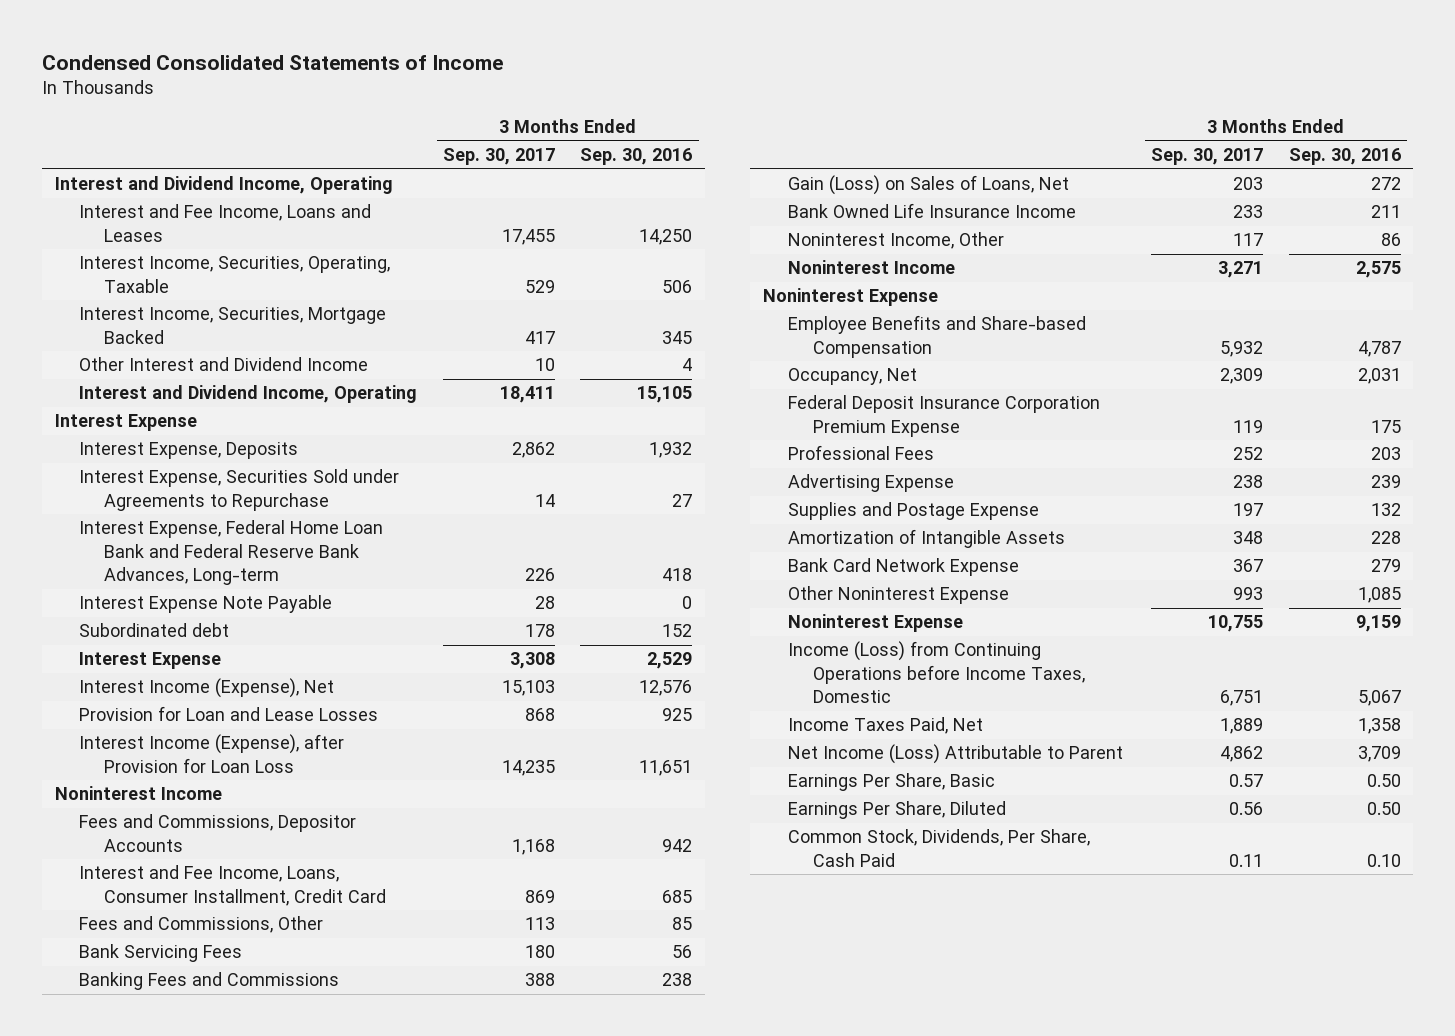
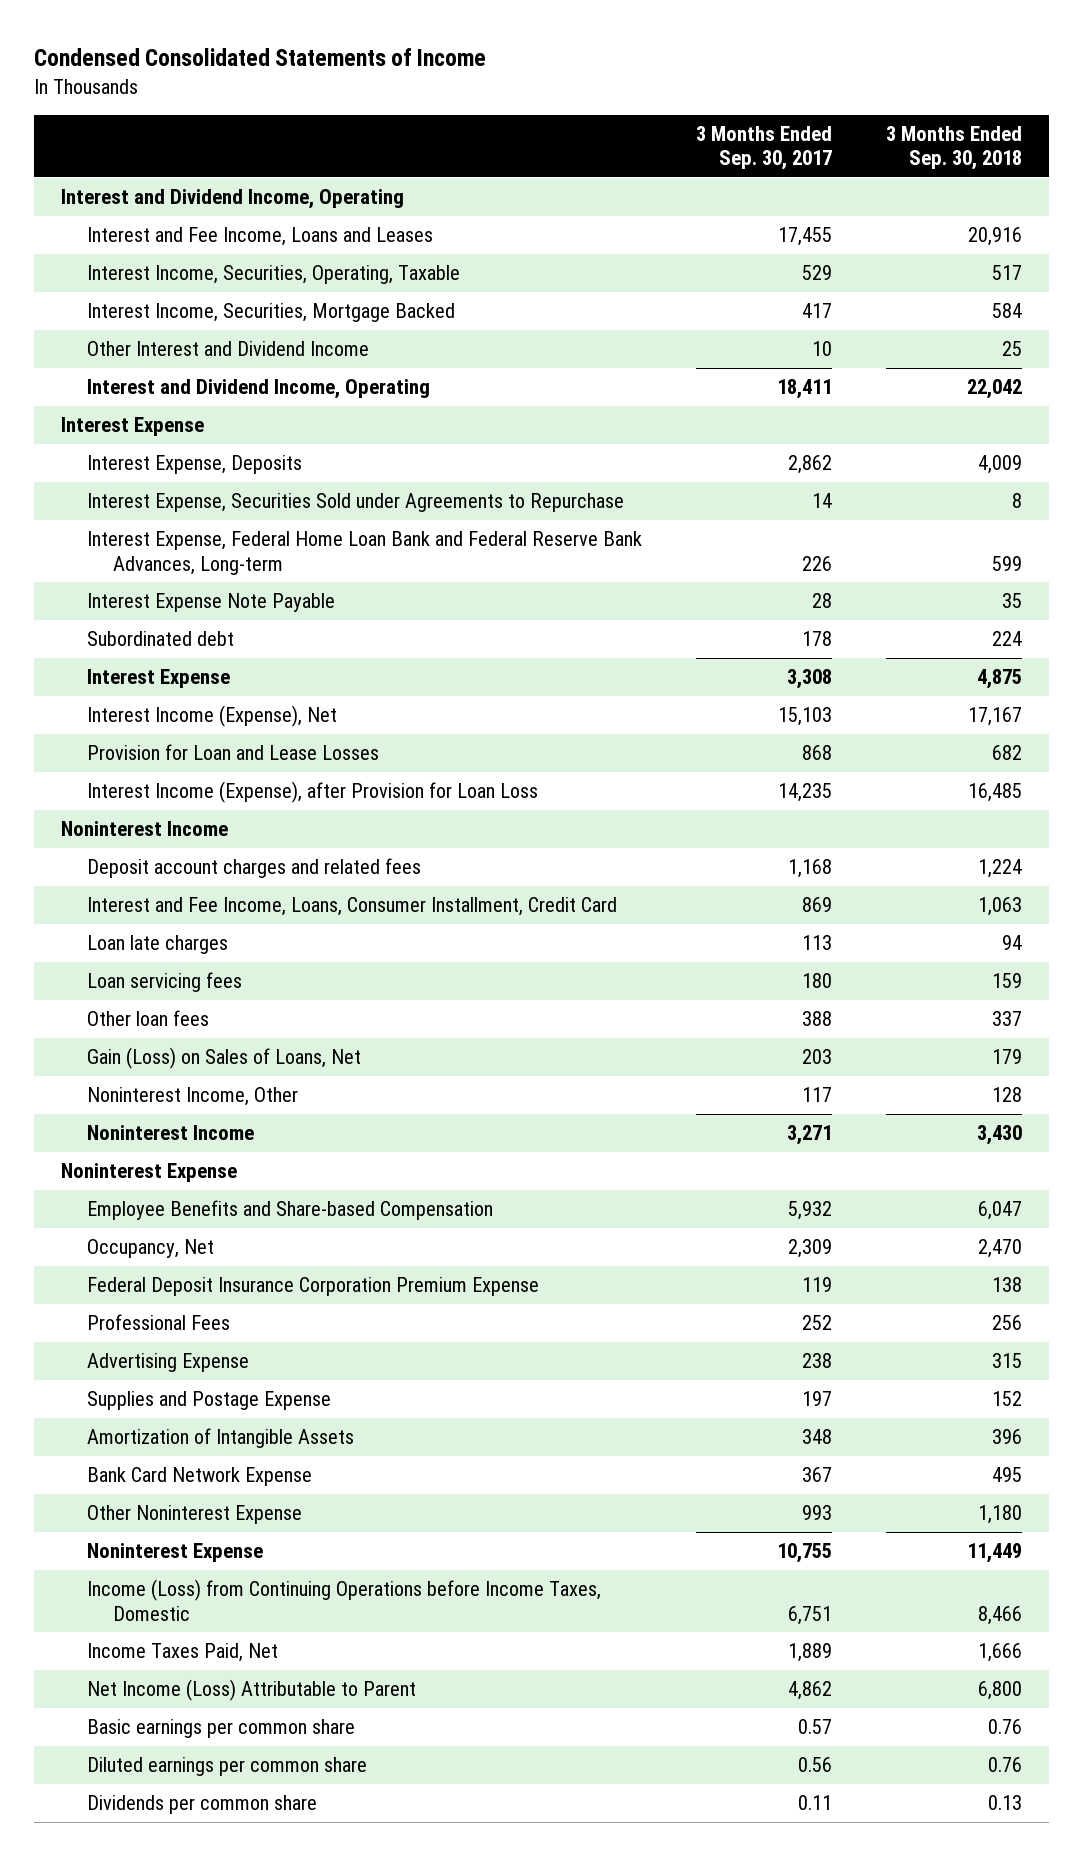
- | 3 Months Ended Sep. 30, 2017 | 3 Months Ended Sep. 30, 2016
+ | 3 Months Ended Sep. 30, 2017 | 3 Months Ended Sep. 30, 2018
- Fees and Commissions, Depositor Accounts | 1,168 | 942
+ Deposit account charges and related fees | 1,168 | 1,224
- Fees and Commissions, Other | 113 | 85
- Bank Servicing Fees | 180 | 56
- Banking Fees and Commissions | 388 | 238
+ Loan late charges | 113 | 94
+ Loan servicing fees | 180 | 159
+ Other loan fees | 388 | 337
- Bank Owned Life Insurance Income | 233 | 211
- Earnings Per Share, Basic | 0.57 | 0.50
- Earnings Per Share, Diluted | 0.56 | 0.50
- Common Stock, Dividends, Per Share, Cash Paid | 0.11 | 0.10
+ Basic earnings per common share | 0.57 | 0.76
+ Diluted earnings per common share | 0.56 | 0.76
+ Dividends per common share | 0.11 | 0.13

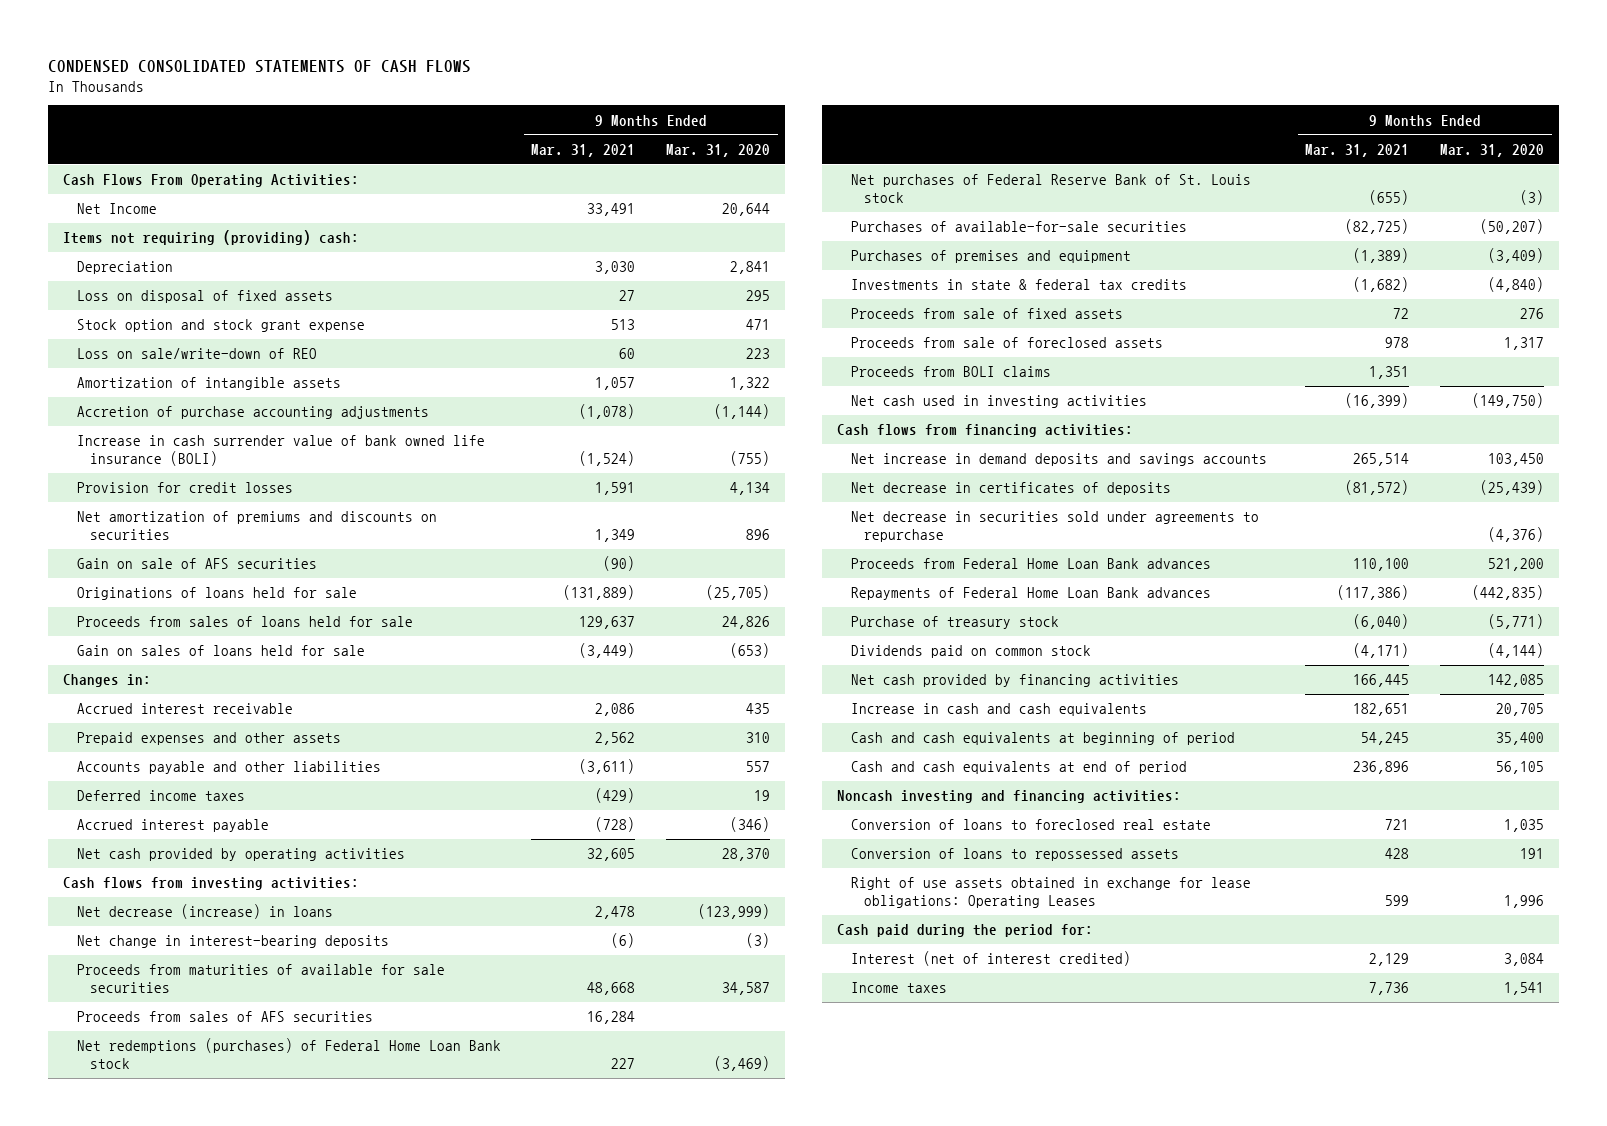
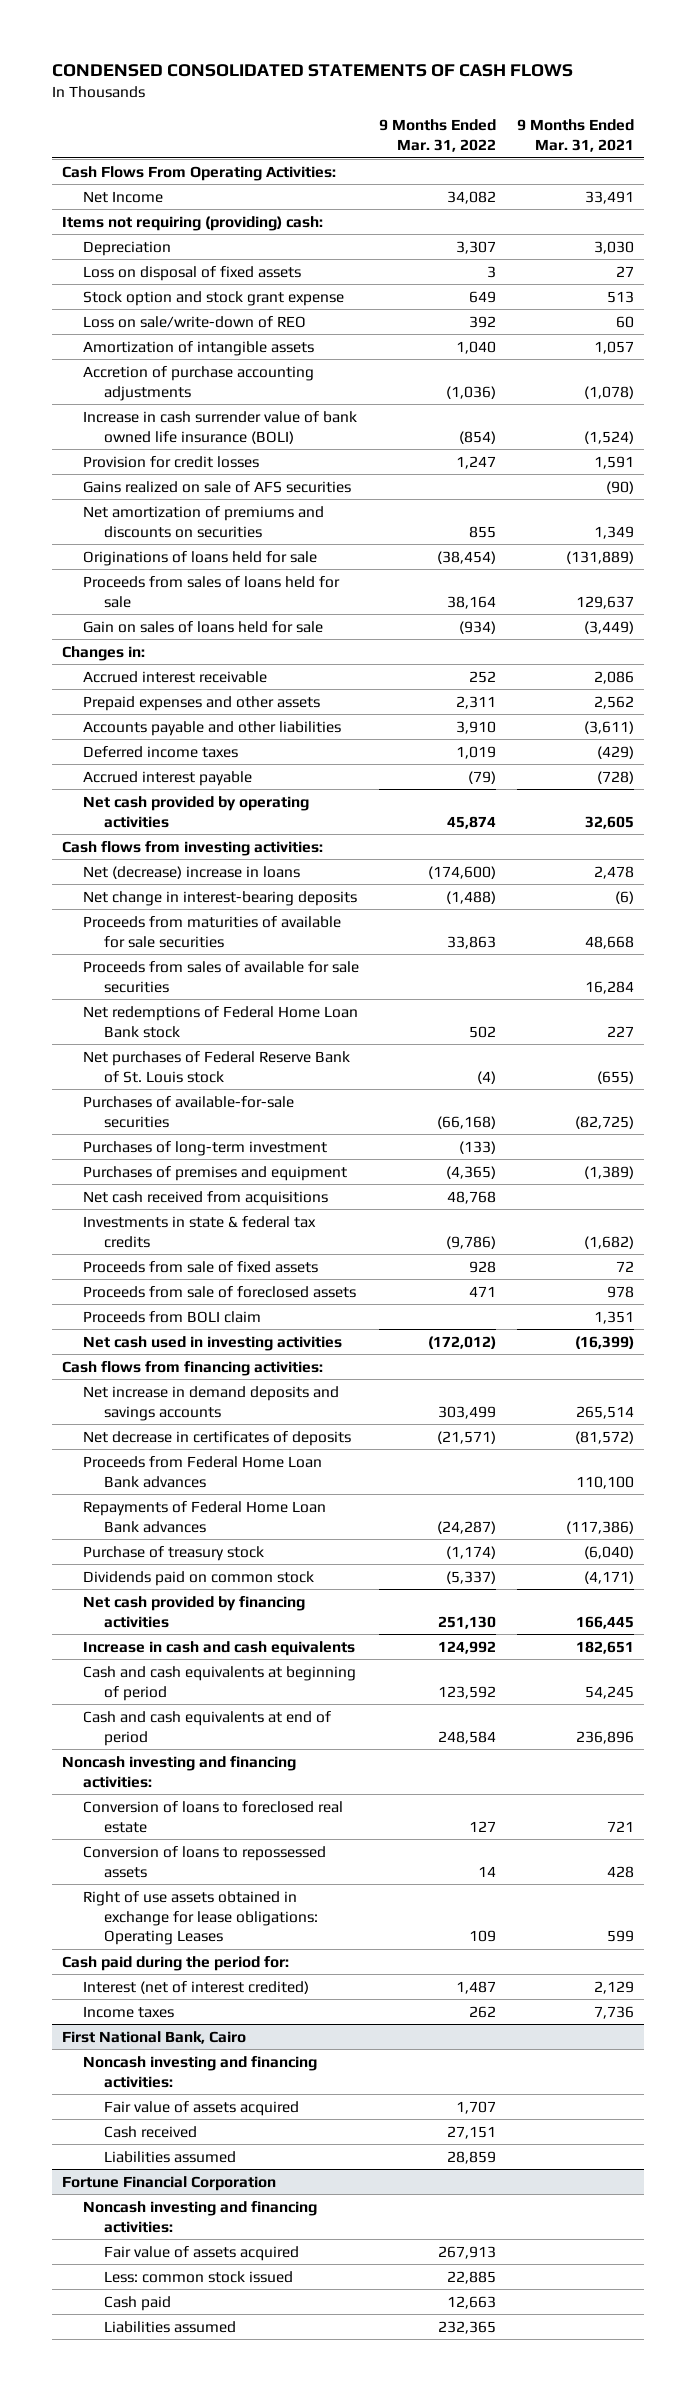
- | 9 Months Ended Mar. 31, 2021 | 9 Months Ended Mar. 31, 2020
+ | 9 Months Ended Mar. 31, 2022 | 9 Months Ended Mar. 31, 2021
+ Gains realized on sale of AFS securities | | (90)
- Gain on sale of AFS securities | (90) |
- Net decrease (increase) in loans | 2,478 | (123,999)
+ Net (decrease) increase in loans | (174,600) | 2,478
- Proceeds from sales of AFS securities | 16,284 |
- Net redemptions (purchases) of Federal Home Loan Bank stock | 227 | (3,469)
+ Proceeds from sales of available for sale securities | | 16,284
+ Net redemptions of Federal Home Loan Bank stock | 502 | 227
+ Purchases of long-term investment | (133) |
+ Net cash received from acquisitions | 48,768 |
- Proceeds from BOLI claims | 1,351 |
+ Proceeds from BOLI claim | | 1,351
- Net decrease in securities sold under agreements to repurchase | | (4,376)
+ First National Bank, Cairo
+ Noncash investing and financing activities:
+ Fair value of assets acquired | 1,707 |
+ Cash received | 27,151 |
+ Liabilities assumed | 28,859 |
+ Fortune Financial Corporation
+ Noncash investing and financing activities:
+ Fair value of assets acquired | 267,913 |
+ Less: common stock issued | 22,885 |
+ Cash paid | 12,663 |
+ Liabilities assumed | 232,365 |

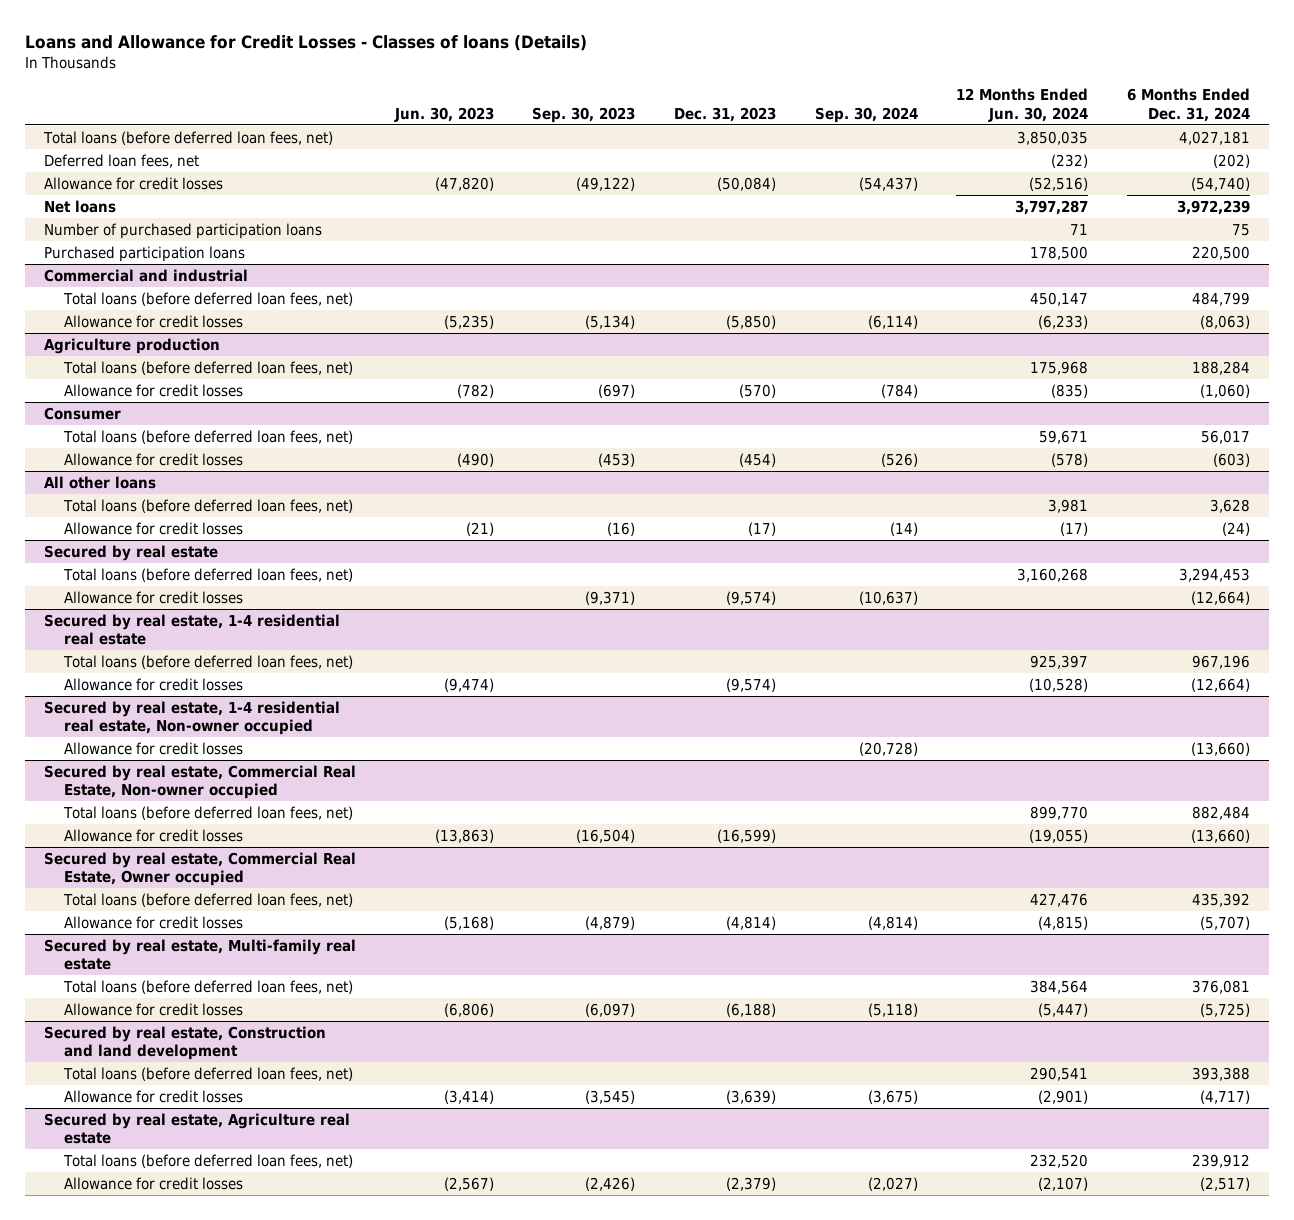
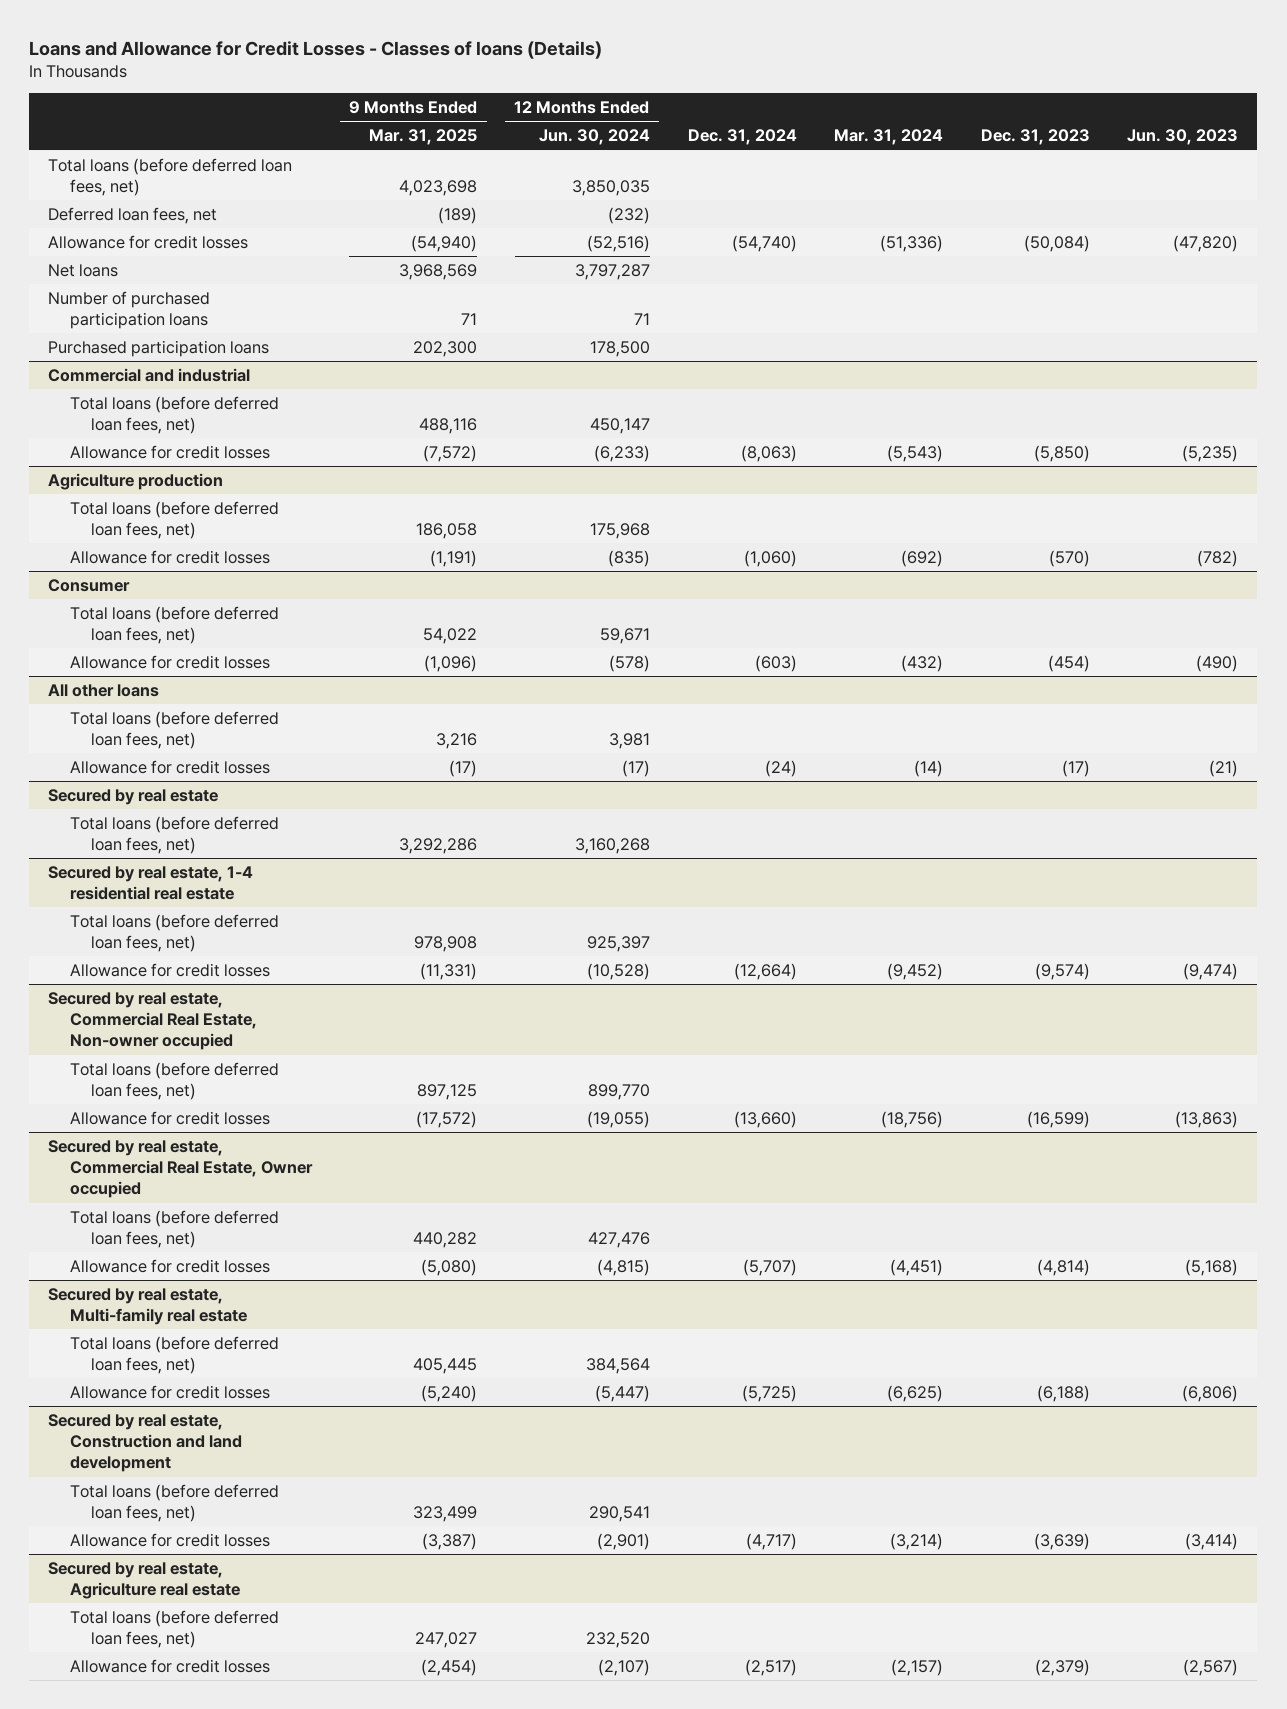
- | Jun. 30, 2023 | Sep. 30, 2023 | Dec. 31, 2023 | Sep. 30, 2024 | 12 Months Ended Jun. 30, 2024 | 6 Months Ended Dec. 31, 2024
+ | 9 Months Ended Mar. 31, 2025 | 12 Months Ended Jun. 30, 2024 | Dec. 31, 2024 | Mar. 31, 2024 | Dec. 31, 2023 | Jun. 30, 2023
@ Secured by real estate
- Allowance for credit losses | | (9,371) | (9,574) | (10,637) | | (12,664)
- Secured by real estate, 1-4 residential real estate, Non-owner occupied
- Allowance for credit losses | | | | (20,728) | | (13,660)

